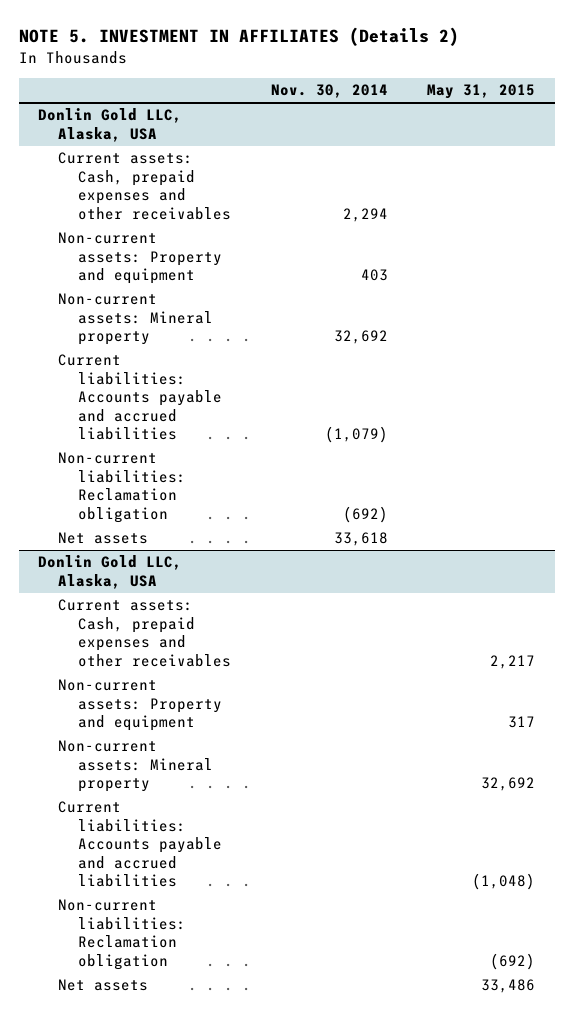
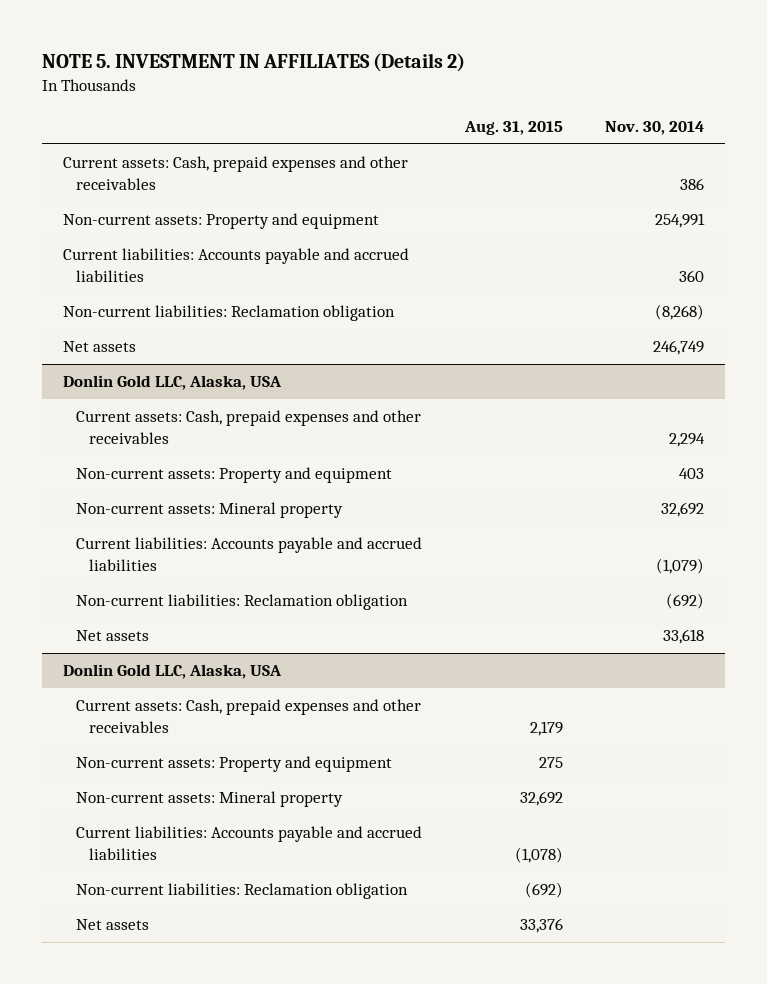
- | Nov. 30, 2014 | May 31, 2015
+ | Aug. 31, 2015 | Nov. 30, 2014
+ Current assets: Cash, prepaid expenses and other receivables | | 386
+ Non-current assets: Property and equipment | | 254,991
+ Current liabilities: Accounts payable and accrued liabilities | | 360
+ Non-current liabilities: Reclamation obligation | | (8,268)
+ Net assets | | 246,749

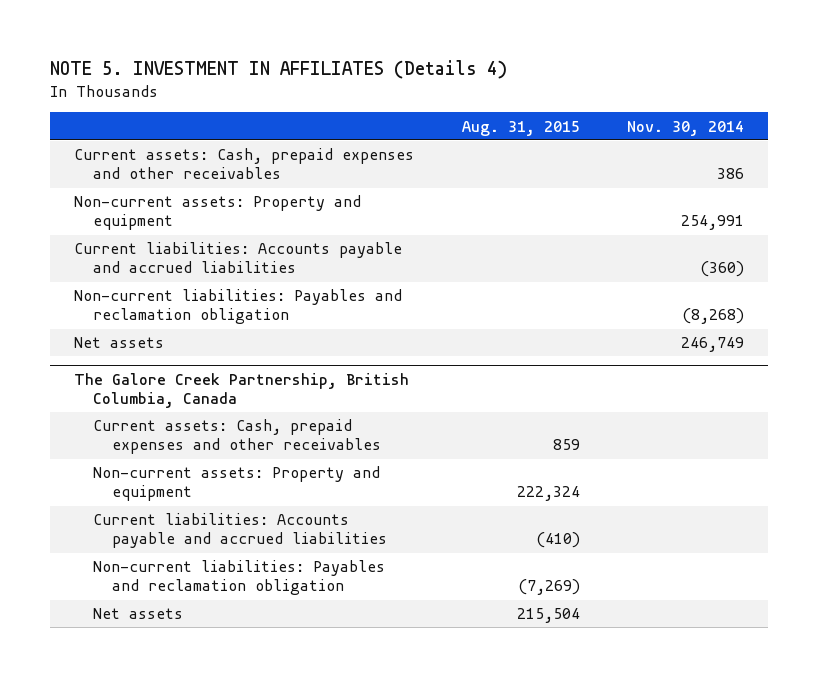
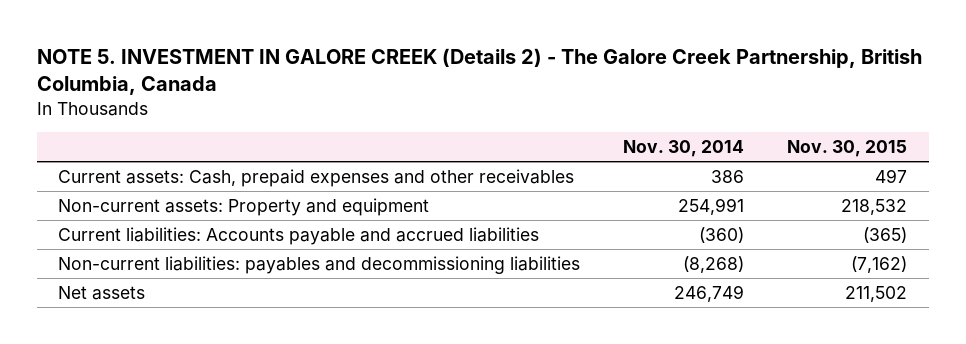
- NOTE 5. INVESTMENT IN AFFILIATES (Details 4)
+ NOTE 5. INVESTMENT IN GALORE CREEK (Details 2) - The Galore Creek Partnership, British Columbia, Canada
- | Aug. 31, 2015 | Nov. 30, 2014
+ | Nov. 30, 2014 | Nov. 30, 2015
- Non-current liabilities: Payables and reclamation obligation | | (8,268)
+ Non-current liabilities: payables and decommissioning liabilities | (8,268) | (7,162)
- The Galore Creek Partnership, British Columbia, Canada
- Current assets: Cash, prepaid expenses and other receivables | 859 |
- Non-current assets: Property and equipment | 222,324 |
- Current liabilities: Accounts payable and accrued liabilities | (410) |
- Non-current liabilities: Payables and reclamation obligation | (7,269) |
- Net assets | 215,504 |

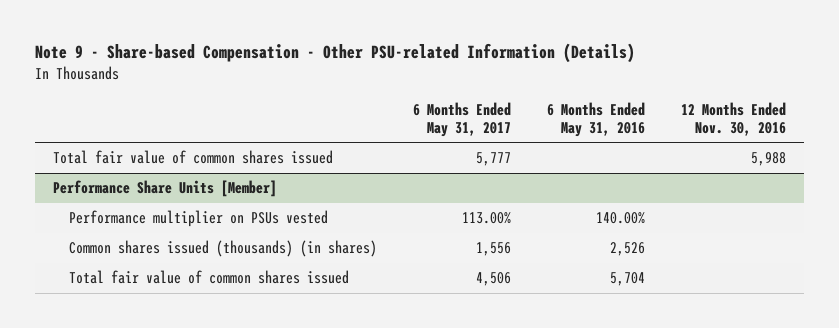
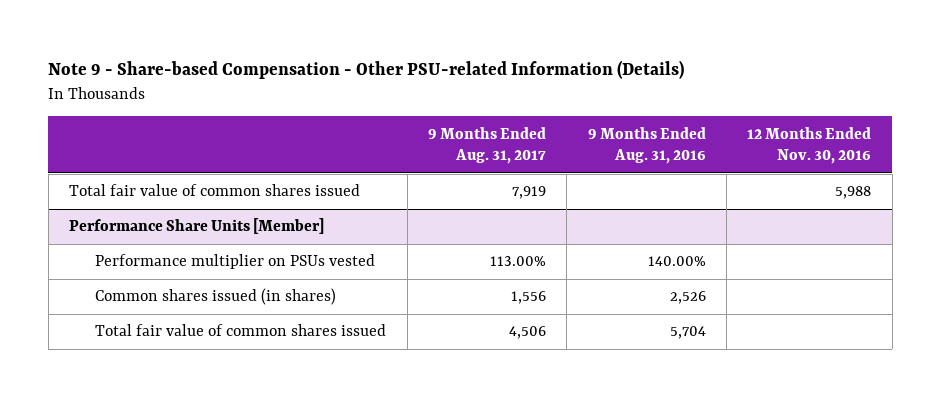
- | 6 Months Ended May 31, 2017 | 6 Months Ended May 31, 2016 | 12 Months Ended Nov. 30, 2016
+ | 9 Months Ended Aug. 31, 2017 | 9 Months Ended Aug. 31, 2016 | 12 Months Ended Nov. 30, 2016
@ Performance Share Units [Member]
- Common shares issued (thousands) (in shares) | 1,556 | 2,526 |
+ Common shares issued (in shares) | 1,556 | 2,526 |

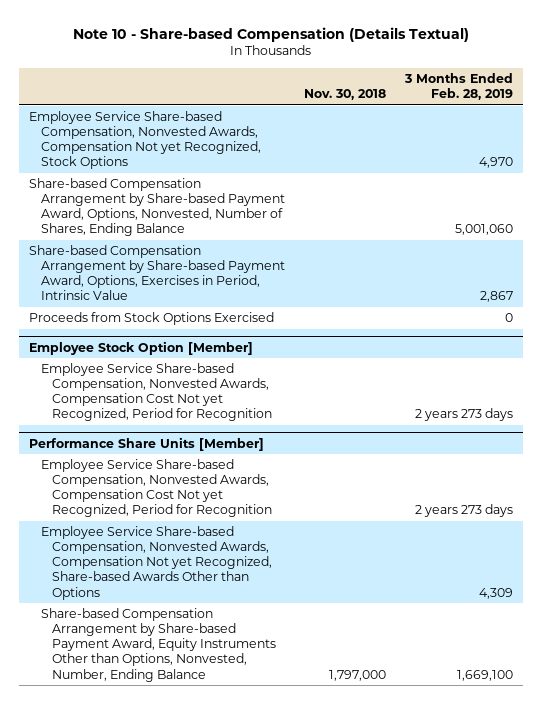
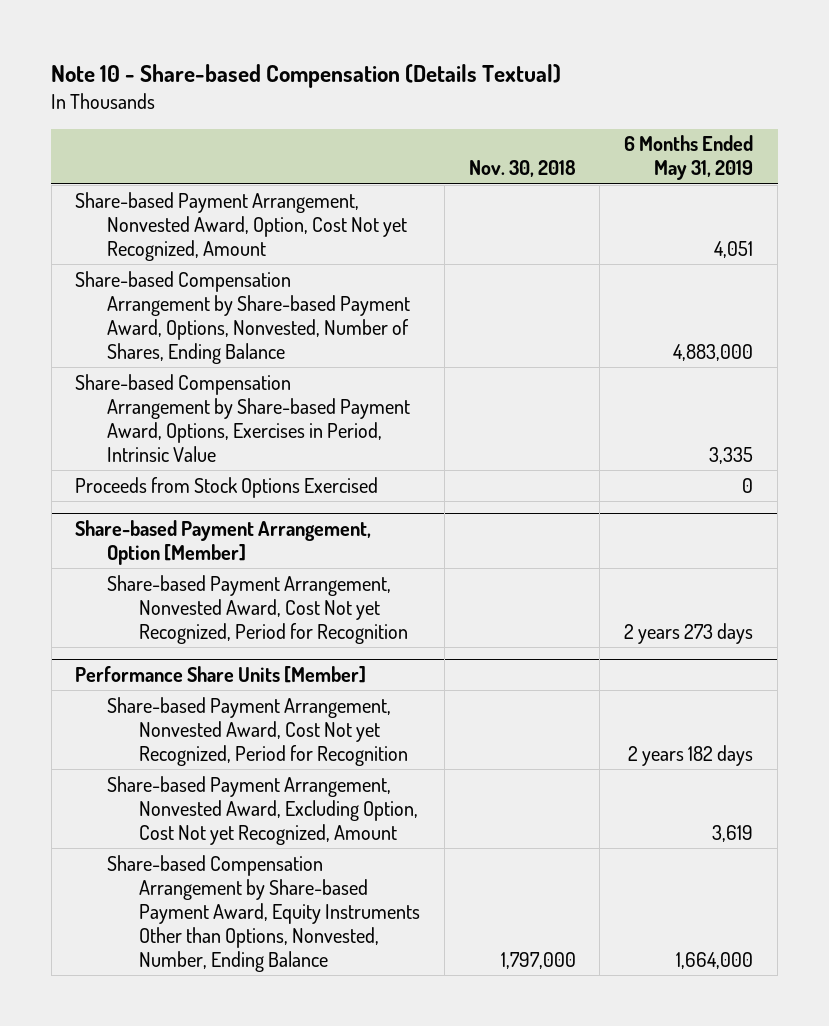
- | Nov. 30, 2018 | 3 Months Ended Feb. 28, 2019
+ | Nov. 30, 2018 | 6 Months Ended May 31, 2019
- Employee Service Share-based Compensation, Nonvested Awards, Compensation Not yet Recognized, Stock Options | | 4,970
+ Share-based Payment Arrangement, Nonvested Award, Option, Cost Not yet Recognized, Amount | | 4,051
- Employee Stock Option [Member]
- Employee Service Share-based Compensation, Nonvested Awards, Compensation Cost Not yet Recognized, Period for Recognition | | 2 years 273 days
+ Share-based Payment Arrangement, Option [Member]
+ Share-based Payment Arrangement, Nonvested Award, Cost Not yet Recognized, Period for Recognition | | 2 years 273 days
@ Performance Share Units [Member]
- Employee Service Share-based Compensation, Nonvested Awards, Compensation Cost Not yet Recognized, Period for Recognition | | 2 years 273 days
- Employee Service Share-based Compensation, Nonvested Awards, Compensation Not yet Recognized, Share-based Awards Other than Options | | 4,309
+ Share-based Payment Arrangement, Nonvested Award, Cost Not yet Recognized, Period for Recognition | | 2 years 182 days
+ Share-based Payment Arrangement, Nonvested Award, Excluding Option, Cost Not yet Recognized, Amount | | 3,619

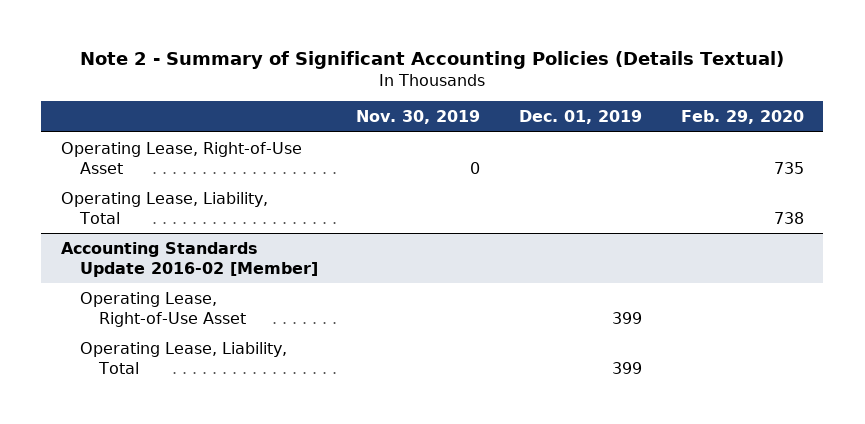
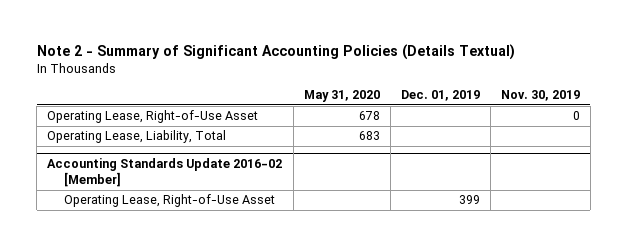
- | Nov. 30, 2019 | Dec. 01, 2019 | Feb. 29, 2020
+ | May 31, 2020 | Dec. 01, 2019 | Nov. 30, 2019
@ Accounting Standards Update 2016-02 [Member]
- Operating Lease, Liability, Total | | 399 |

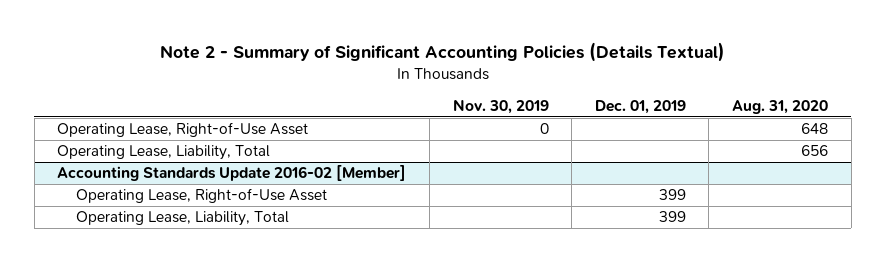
- | May 31, 2020 | Dec. 01, 2019 | Nov. 30, 2019
+ | Nov. 30, 2019 | Dec. 01, 2019 | Aug. 31, 2020
@ Accounting Standards Update 2016-02 [Member]
+ Operating Lease, Liability, Total | | 399 |

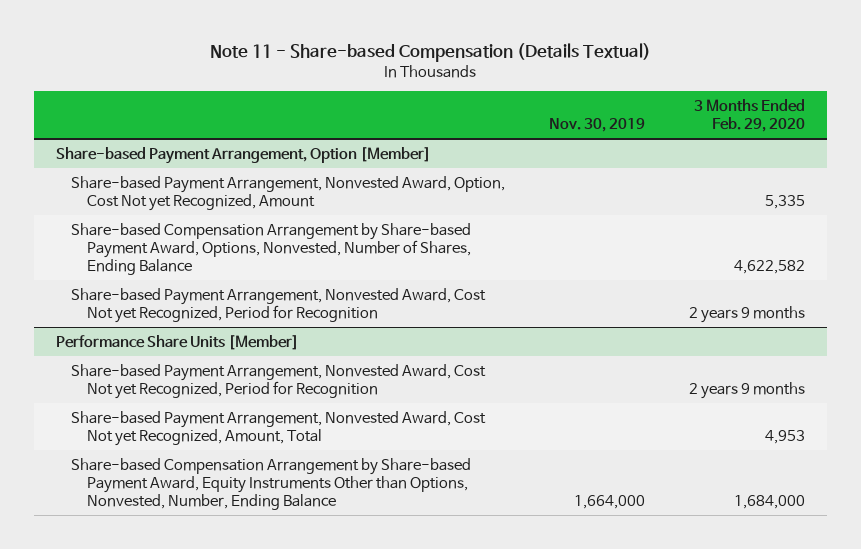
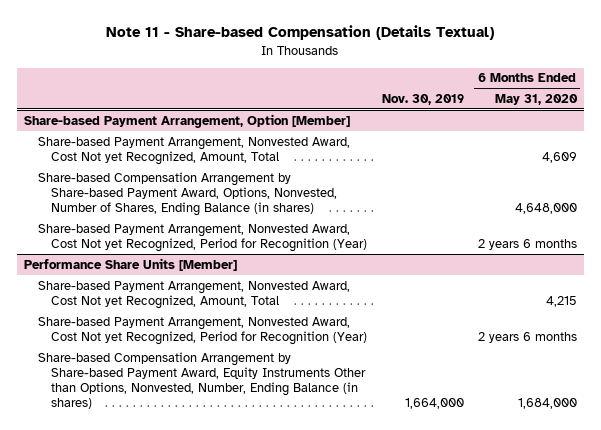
- | Nov. 30, 2019 | 3 Months Ended Feb. 29, 2020
+ | Nov. 30, 2019 | 6 Months Ended May 31, 2020
@ Share-based Payment Arrangement, Option [Member]
- Share-based Payment Arrangement, Nonvested Award, Option, Cost Not yet Recognized, Amount | | 5,335
- Share-based Compensation Arrangement by Share-based Payment Award, Options, Nonvested, Number of Shares, Ending Balance | | 4,622,582
- Share-based Payment Arrangement, Nonvested Award, Cost Not yet Recognized, Period for Recognition | | 2 years 9 months
+ Share-based Payment Arrangement, Nonvested Award, Cost Not yet Recognized, Amount, Total | | 4,609
+ Share-based Compensation Arrangement by Share-based Payment Award, Options, Nonvested, Number of Shares, Ending Balance (in shares) | | 4,648,000
+ Share-based Payment Arrangement, Nonvested Award, Cost Not yet Recognized, Period for Recognition (Year) | | 2 years 6 months
@ Performance Share Units [Member]
- Share-based Payment Arrangement, Nonvested Award, Cost Not yet Recognized, Period for Recognition | | 2 years 9 months
- Share-based Compensation Arrangement by Share-based Payment Award, Equity Instruments Other than Options, Nonvested, Number, Ending Balance | 1,664,000 | 1,684,000
+ Share-based Payment Arrangement, Nonvested Award, Cost Not yet Recognized, Period for Recognition (Year) | | 2 years 6 months
+ Share-based Compensation Arrangement by Share-based Payment Award, Equity Instruments Other than Options, Nonvested, Number, Ending Balance (in shares) | 1,664,000 | 1,684,000

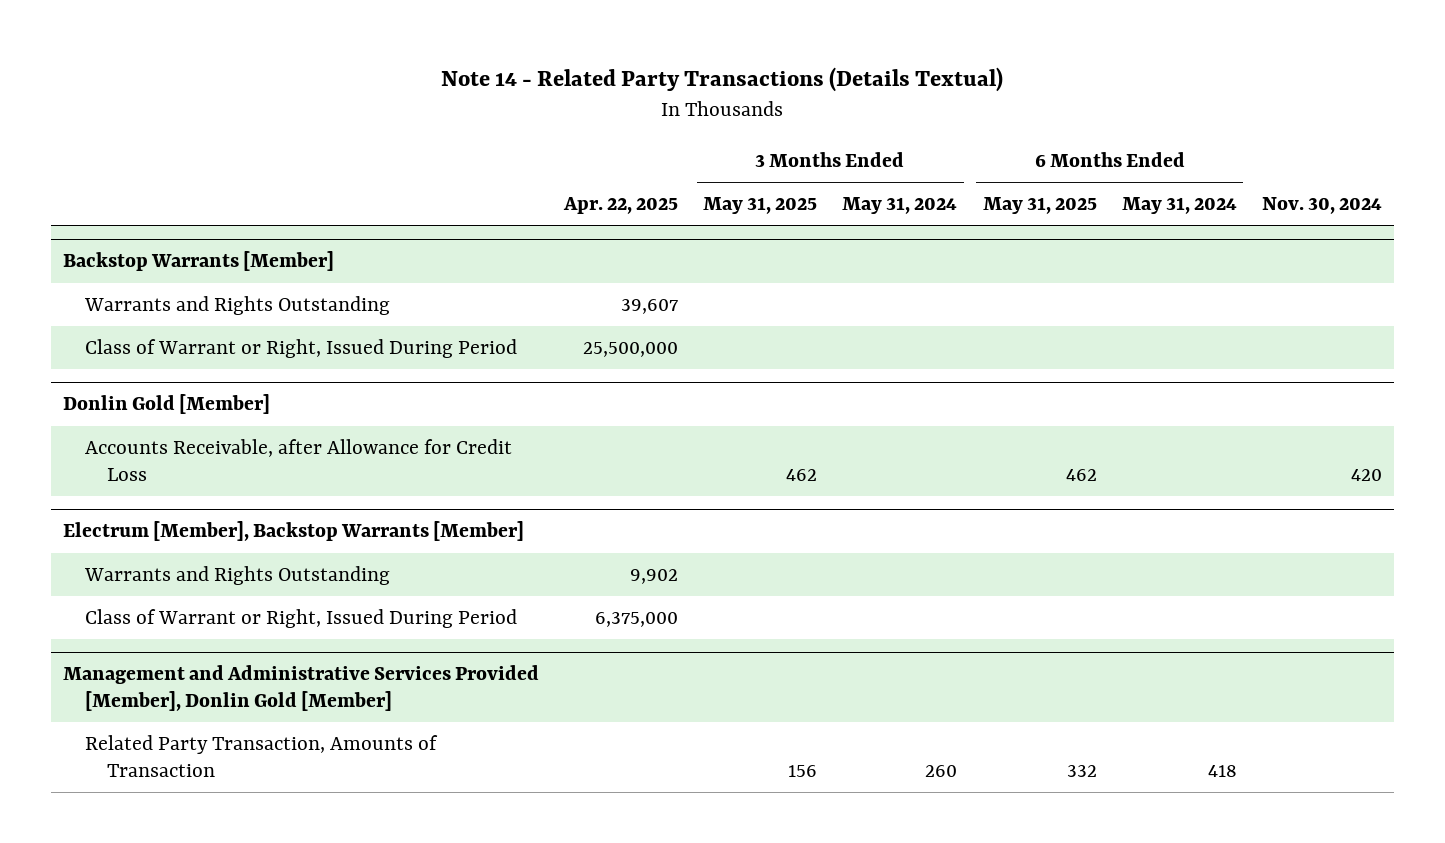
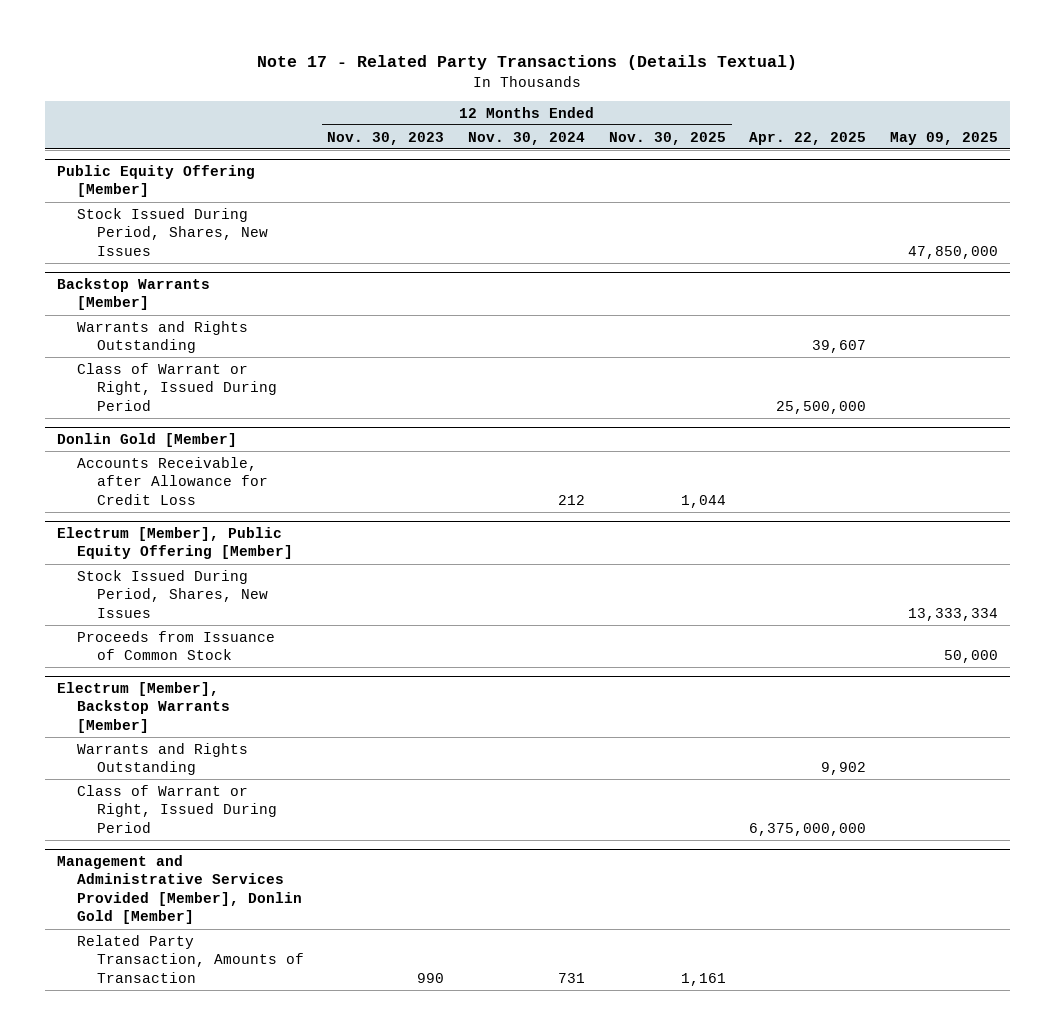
- Note 14 - Related Party Transactions (Details Textual)
+ Note 17 - Related Party Transactions (Details Textual)
- | Apr. 22, 2025 | 3 Months Ended May 31, 2025 | 3 Months Ended May 31, 2024 | 6 Months Ended May 31, 2025 | 6 Months Ended May 31, 2024 | Nov. 30, 2024
+ | 12 Months Ended Nov. 30, 2023 | 12 Months Ended Nov. 30, 2024 | 12 Months Ended Nov. 30, 2025 | Apr. 22, 2025 | May 09, 2025
+ Public Equity Offering [Member]
+ Stock Issued During Period, Shares, New Issues | | | | | 47,850,000
+ Electrum [Member], Public Equity Offering [Member]
+ Stock Issued During Period, Shares, New Issues | | | | | 13,333,334
+ Proceeds from Issuance of Common Stock | | | | | 50,000
@ Electrum [Member], Backstop Warrants [Member]
- Class of Warrant or Right, Issued During Period | 6,375,000 | | | | |
+ Class of Warrant or Right, Issued During Period | | | | 6,375,000,000 |

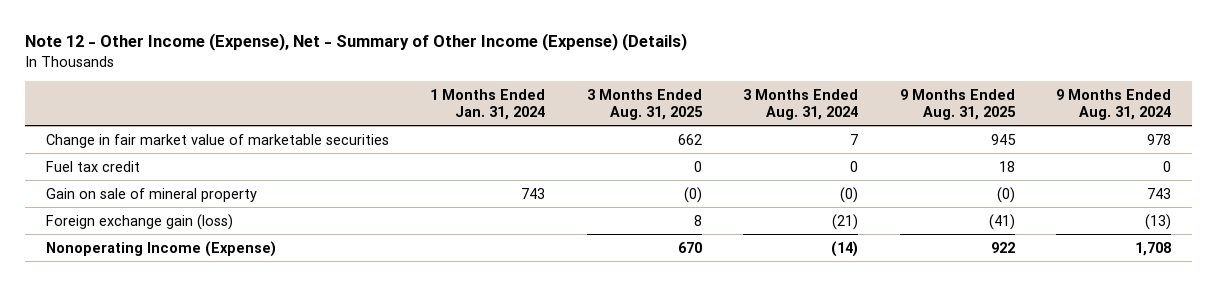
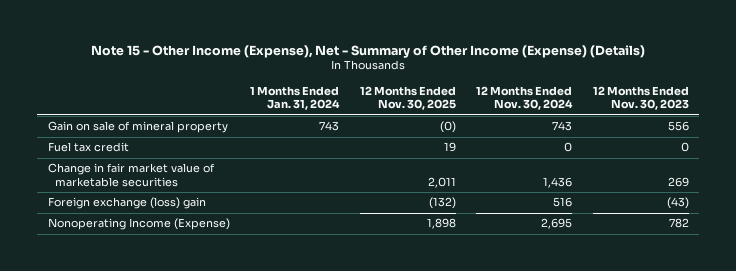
- Note 12 - Other Income (Expense), Net - Summary of Other Income (Expense) (Details)
+ Note 15 - Other Income (Expense), Net - Summary of Other Income (Expense) (Details)
- | 1 Months Ended Jan. 31, 2024 | 3 Months Ended Aug. 31, 2025 | 3 Months Ended Aug. 31, 2024 | 9 Months Ended Aug. 31, 2025 | 9 Months Ended Aug. 31, 2024
+ | 1 Months Ended Jan. 31, 2024 | 12 Months Ended Nov. 30, 2025 | 12 Months Ended Nov. 30, 2024 | 12 Months Ended Nov. 30, 2023
- Foreign exchange gain (loss) | | 8 | (21) | (41) | (13)
moved down: Fuel tax credit | | 19 | 0 | 0
moved down: Change in fair market value of marketable securities | | 2,011 | 1,436 | 269
+ Foreign exchange (loss) gain | | (132) | 516 | (43)

